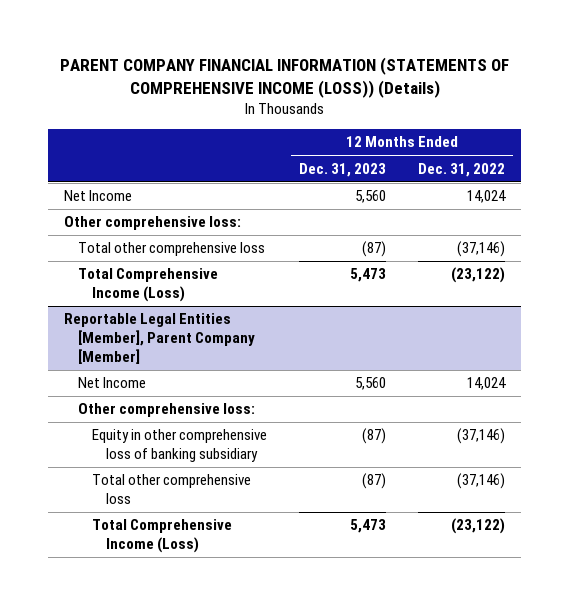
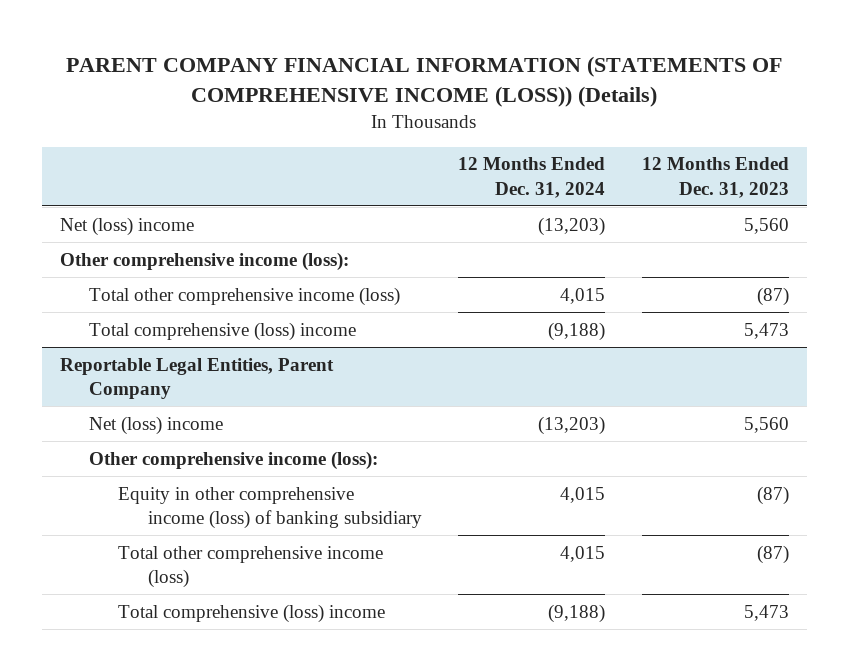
- | 12 Months Ended Dec. 31, 2023 | 12 Months Ended Dec. 31, 2022
+ | 12 Months Ended Dec. 31, 2024 | 12 Months Ended Dec. 31, 2023
- Net Income | 5,560 | 14,024
- Other comprehensive loss:
- Total other comprehensive loss | (87) | (37,146)
- Total Comprehensive Income (Loss) | 5,473 | (23,122)
- Reportable Legal Entities [Member], Parent Company [Member]
- Net Income | 5,560 | 14,024
- Other comprehensive loss:
- Equity in other comprehensive loss of banking subsidiary | (87) | (37,146)
- Total other comprehensive loss | (87) | (37,146)
- Total Comprehensive Income (Loss) | 5,473 | (23,122)
+ Net (loss) income | (13,203) | 5,560
+ Other comprehensive income (loss):
+ Total other comprehensive income (loss) | 4,015 | (87)
+ Total comprehensive (loss) income | (9,188) | 5,473
+ Reportable Legal Entities, Parent Company
+ Net (loss) income | (13,203) | 5,560
+ Other comprehensive income (loss):
+ Equity in other comprehensive income (loss) of banking subsidiary | 4,015 | (87)
+ Total other comprehensive income (loss) | 4,015 | (87)
+ Total comprehensive (loss) income | (9,188) | 5,473

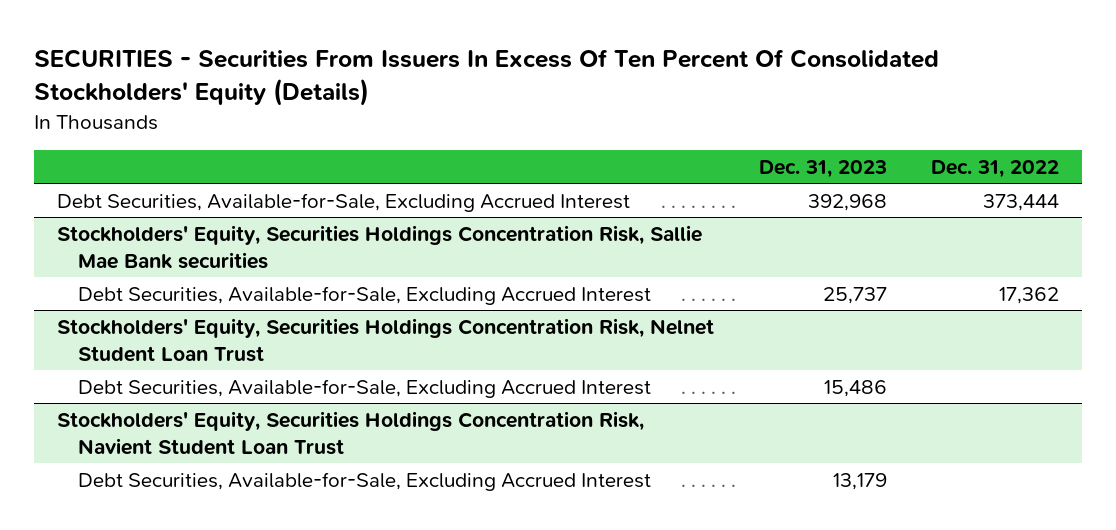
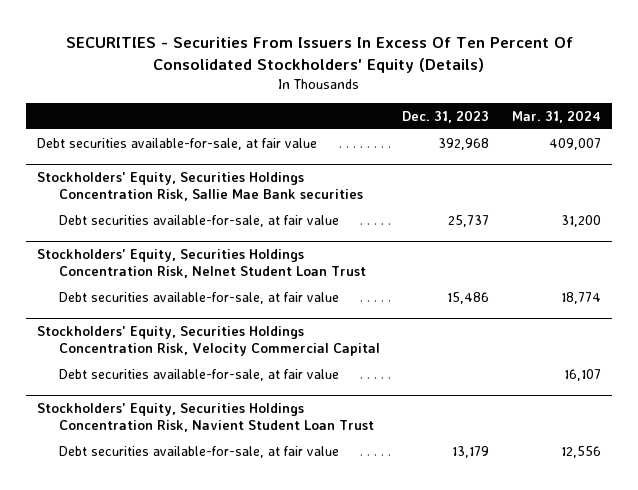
- | Dec. 31, 2023 | Dec. 31, 2022
+ | Dec. 31, 2023 | Mar. 31, 2024
- Debt Securities, Available-for-Sale, Excluding Accrued Interest | 392,968 | 373,444
+ Debt securities available-for-sale, at fair value | 392,968 | 409,007
@ Stockholders' Equity, Securities Holdings Concentration Risk, Sallie Mae Bank securities
- Debt Securities, Available-for-Sale, Excluding Accrued Interest | 25,737 | 17,362
+ Debt securities available-for-sale, at fair value | 25,737 | 31,200
@ Stockholders' Equity, Securities Holdings Concentration Risk, Nelnet Student Loan Trust
- Debt Securities, Available-for-Sale, Excluding Accrued Interest | 15,486 |
+ Debt securities available-for-sale, at fair value | 15,486 | 18,774
+ Stockholders' Equity, Securities Holdings Concentration Risk, Velocity Commercial Capital
+ Debt securities available-for-sale, at fair value | | 16,107
@ Stockholders' Equity, Securities Holdings Concentration Risk, Navient Student Loan Trust
- Debt Securities, Available-for-Sale, Excluding Accrued Interest | 13,179 |
+ Debt securities available-for-sale, at fair value | 13,179 | 12,556

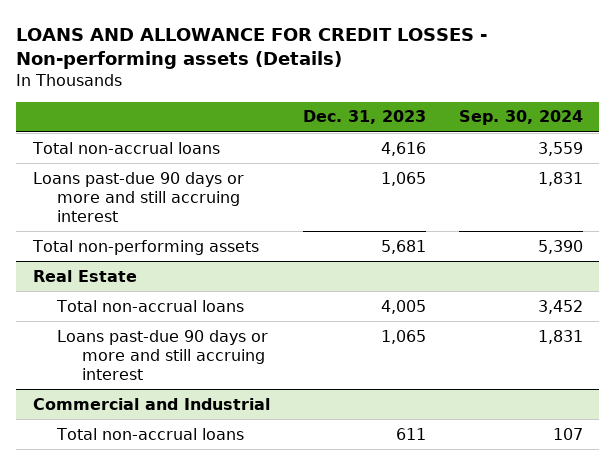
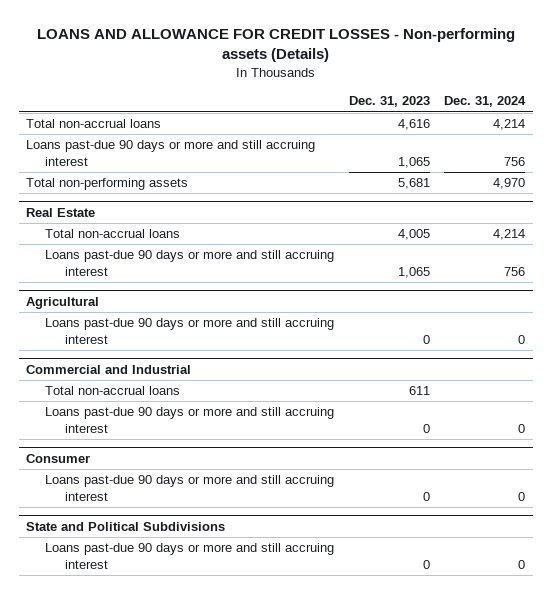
- | Dec. 31, 2023 | Sep. 30, 2024
+ | Dec. 31, 2023 | Dec. 31, 2024
+ Agricultural
+ Loans past-due 90 days or more and still accruing interest | 0 | 0
@ Commercial and Industrial
+ Loans past-due 90 days or more and still accruing interest | 0 | 0
+ Consumer
+ Loans past-due 90 days or more and still accruing interest | 0 | 0
+ State and Political Subdivisions
+ Loans past-due 90 days or more and still accruing interest | 0 | 0

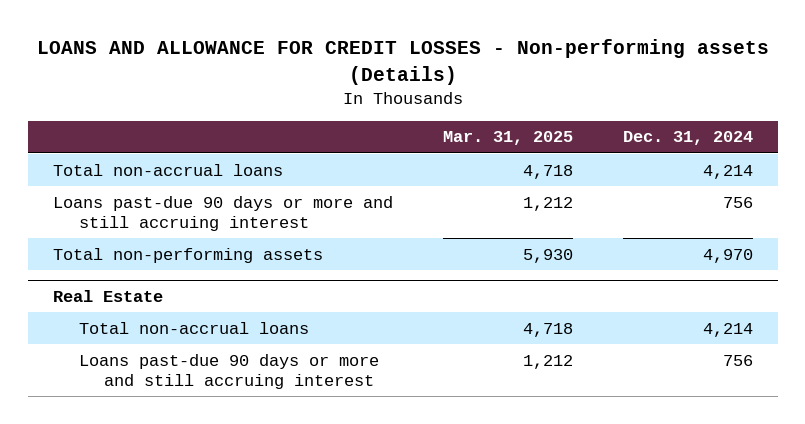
- | Dec. 31, 2023 | Dec. 31, 2024
+ | Mar. 31, 2025 | Dec. 31, 2024
- Agricultural
- Loans past-due 90 days or more and still accruing interest | 0 | 0
- Commercial and Industrial
- Total non-accrual loans | 611 |
- Loans past-due 90 days or more and still accruing interest | 0 | 0
- Consumer
- Loans past-due 90 days or more and still accruing interest | 0 | 0
- State and Political Subdivisions
- Loans past-due 90 days or more and still accruing interest | 0 | 0

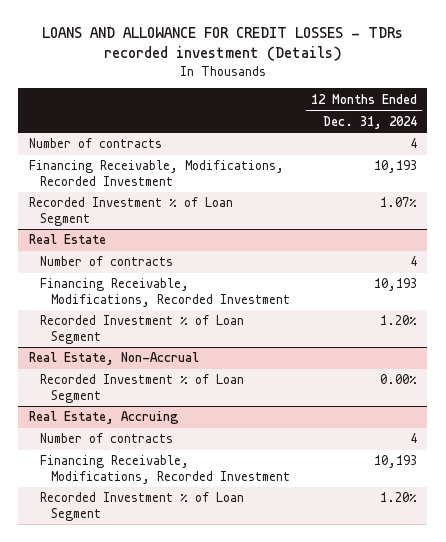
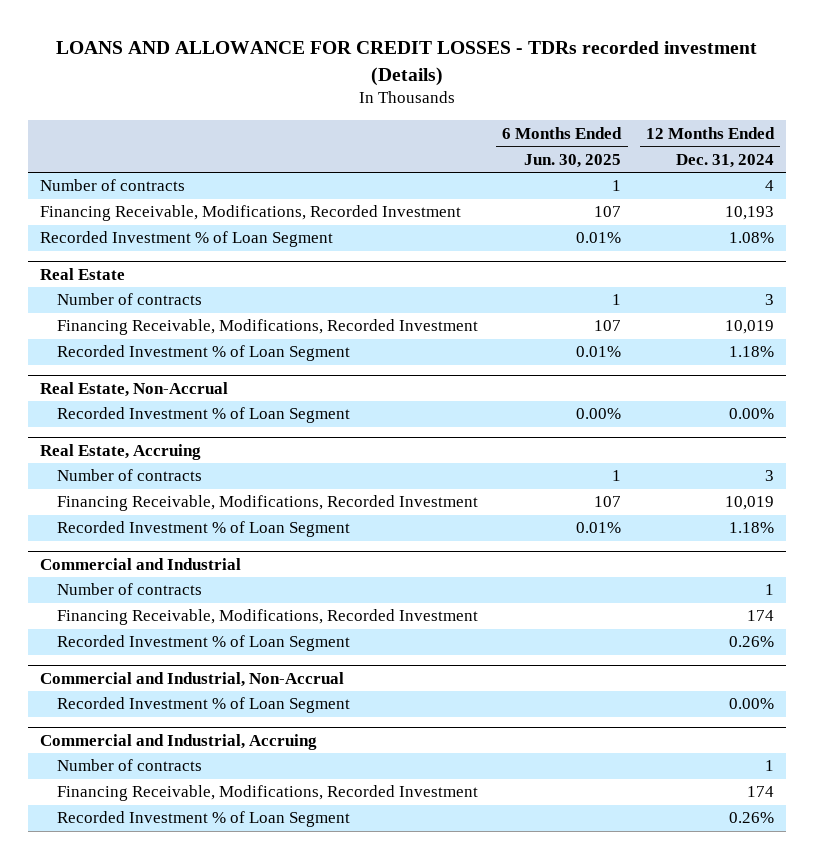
- | 12 Months Ended Dec. 31, 2024
+ | 6 Months Ended Jun. 30, 2025 | 12 Months Ended Dec. 31, 2024
- Recorded Investment % of Loan Segment | 1.07%
+ Recorded Investment % of Loan Segment | 0.01% | 1.08%
@ Real Estate
- Number of contracts | 4
- Financing Receivable, Modifications, Recorded Investment | 10,193
- Recorded Investment % of Loan Segment | 1.20%
+ Number of contracts | 1 | 3
+ Financing Receivable, Modifications, Recorded Investment | 107 | 10,019
+ Recorded Investment % of Loan Segment | 0.01% | 1.18%
@ Real Estate, Accruing
- Number of contracts | 4
- Financing Receivable, Modifications, Recorded Investment | 10,193
- Recorded Investment % of Loan Segment | 1.20%
+ Number of contracts | 1 | 3
+ Financing Receivable, Modifications, Recorded Investment | 107 | 10,019
+ Recorded Investment % of Loan Segment | 0.01% | 1.18%
+ Commercial and Industrial
+ Number of contracts | | 1
+ Financing Receivable, Modifications, Recorded Investment | | 174
+ Recorded Investment % of Loan Segment | | 0.26%
+ Commercial and Industrial, Non-Accrual
+ Recorded Investment % of Loan Segment | | 0.00%
+ Commercial and Industrial, Accruing
+ Number of contracts | | 1
+ Financing Receivable, Modifications, Recorded Investment | | 174
+ Recorded Investment % of Loan Segment | | 0.26%

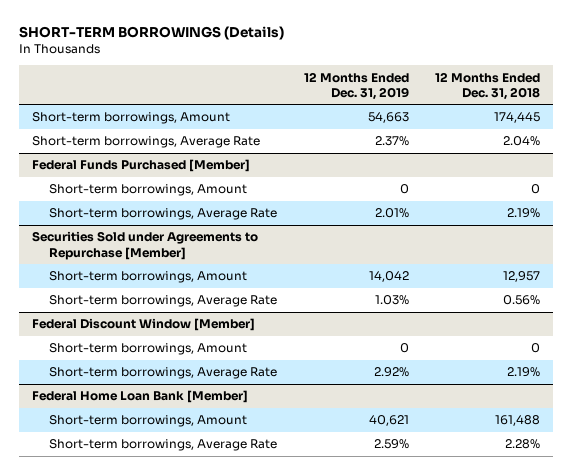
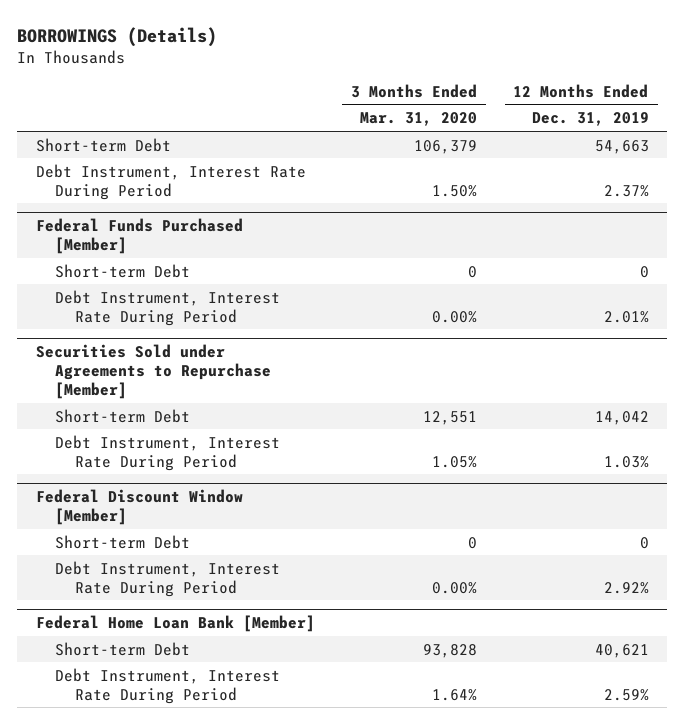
- SHORT-TERM BORROWINGS (Details)
+ BORROWINGS (Details)
- | 12 Months Ended Dec. 31, 2019 | 12 Months Ended Dec. 31, 2018
+ | 3 Months Ended Mar. 31, 2020 | 12 Months Ended Dec. 31, 2019
- Short-term borrowings, Amount | 54,663 | 174,445
- Short-term borrowings, Average Rate | 2.37% | 2.04%
+ Short-term Debt | 106,379 | 54,663
+ Debt Instrument, Interest Rate During Period | 1.50% | 2.37%
@ Federal Funds Purchased [Member]
- Short-term borrowings, Amount | 0 | 0
- Short-term borrowings, Average Rate | 2.01% | 2.19%
+ Short-term Debt | 0 | 0
+ Debt Instrument, Interest Rate During Period | 0.00% | 2.01%
@ Securities Sold under Agreements to Repurchase [Member]
- Short-term borrowings, Amount | 14,042 | 12,957
- Short-term borrowings, Average Rate | 1.03% | 0.56%
+ Short-term Debt | 12,551 | 14,042
+ Debt Instrument, Interest Rate During Period | 1.05% | 1.03%
@ Federal Discount Window [Member]
- Short-term borrowings, Amount | 0 | 0
- Short-term borrowings, Average Rate | 2.92% | 2.19%
+ Short-term Debt | 0 | 0
+ Debt Instrument, Interest Rate During Period | 0.00% | 2.92%
@ Federal Home Loan Bank [Member]
- Short-term borrowings, Amount | 40,621 | 161,488
- Short-term borrowings, Average Rate | 2.59% | 2.28%
+ Short-term Debt | 93,828 | 40,621
+ Debt Instrument, Interest Rate During Period | 1.64% | 2.59%

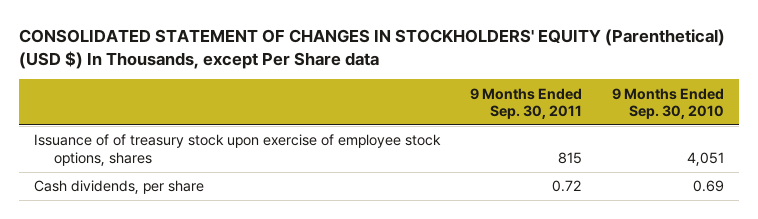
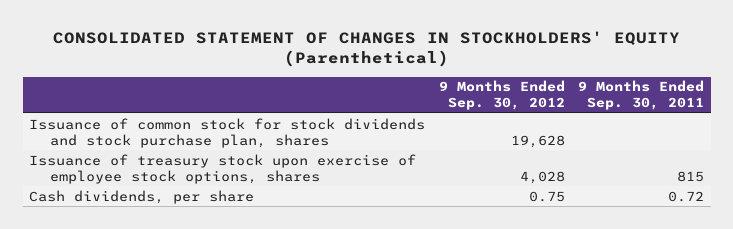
- CONSOLIDATED STATEMENT OF CHANGES IN STOCKHOLDERS' EQUITY (Parenthetical) (USD $) In Thousands, except Per Share data
+ CONSOLIDATED STATEMENT OF CHANGES IN STOCKHOLDERS' EQUITY (Parenthetical)
- | 9 Months Ended Sep. 30, 2011 | 9 Months Ended Sep. 30, 2010
+ | 9 Months Ended Sep. 30, 2012 | 9 Months Ended Sep. 30, 2011
- Issuance of of treasury stock upon exercise of employee stock options, shares | 815 | 4,051
+ Issuance of common stock for stock dividends and stock purchase plan, shares | 19,628 |
+ Issuance of treasury stock upon exercise of employee stock options, shares | 4,028 | 815

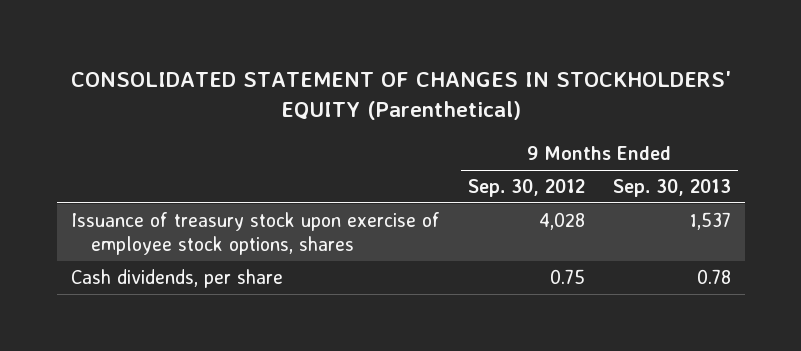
- | 9 Months Ended Sep. 30, 2012 | 9 Months Ended Sep. 30, 2011
+ | 9 Months Ended Sep. 30, 2012 | 9 Months Ended Sep. 30, 2013
- Issuance of common stock for stock dividends and stock purchase plan, shares | 19,628 |

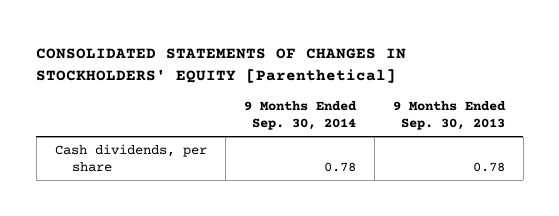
- CONSOLIDATED STATEMENT OF CHANGES IN STOCKHOLDERS' EQUITY (Parenthetical)
+ CONSOLIDATED STATEMENTS OF CHANGES IN STOCKHOLDERS' EQUITY [Parenthetical]
- | 9 Months Ended Sep. 30, 2012 | 9 Months Ended Sep. 30, 2013
+ | 9 Months Ended Sep. 30, 2014 | 9 Months Ended Sep. 30, 2013
- Issuance of treasury stock upon exercise of employee stock options, shares | 4,028 | 1,537

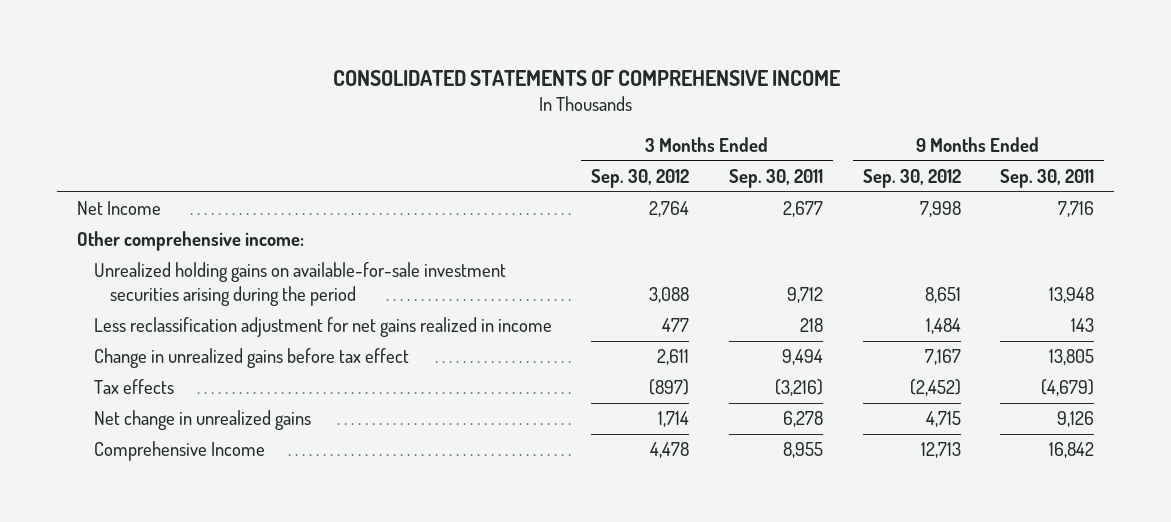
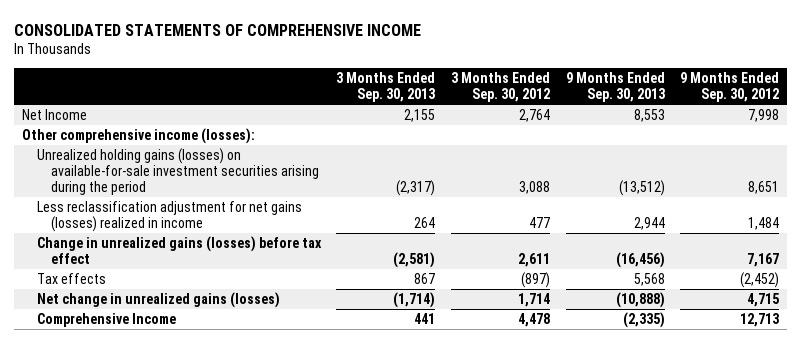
- | 3 Months Ended Sep. 30, 2012 | 3 Months Ended Sep. 30, 2011 | 9 Months Ended Sep. 30, 2012 | 9 Months Ended Sep. 30, 2011
+ | 3 Months Ended Sep. 30, 2013 | 3 Months Ended Sep. 30, 2012 | 9 Months Ended Sep. 30, 2013 | 9 Months Ended Sep. 30, 2012
- Other comprehensive income:
- Unrealized holding gains on available-for-sale investment securities arising during the period | 3,088 | 9,712 | 8,651 | 13,948
- Less reclassification adjustment for net gains realized in income | 477 | 218 | 1,484 | 143
- Change in unrealized gains before tax effect | 2,611 | 9,494 | 7,167 | 13,805
+ Other comprehensive income (losses):
+ Unrealized holding gains (losses) on available-for-sale investment securities arising during the period | (2,317) | 3,088 | (13,512) | 8,651
+ Less reclassification adjustment for net gains (losses) realized in income | 264 | 477 | 2,944 | 1,484
+ Change in unrealized gains (losses) before tax effect | (2,581) | 2,611 | (16,456) | 7,167
- Net change in unrealized gains | 1,714 | 6,278 | 4,715 | 9,126
+ Net change in unrealized gains (losses) | (1,714) | 1,714 | (10,888) | 4,715

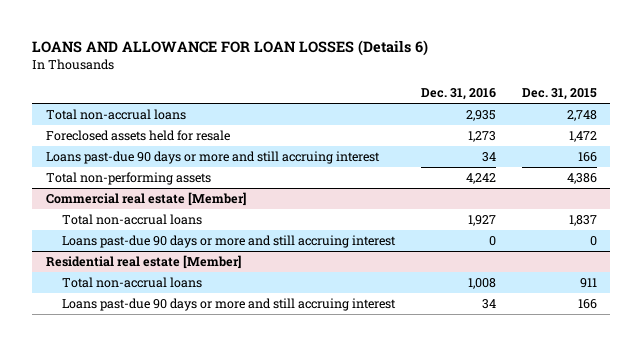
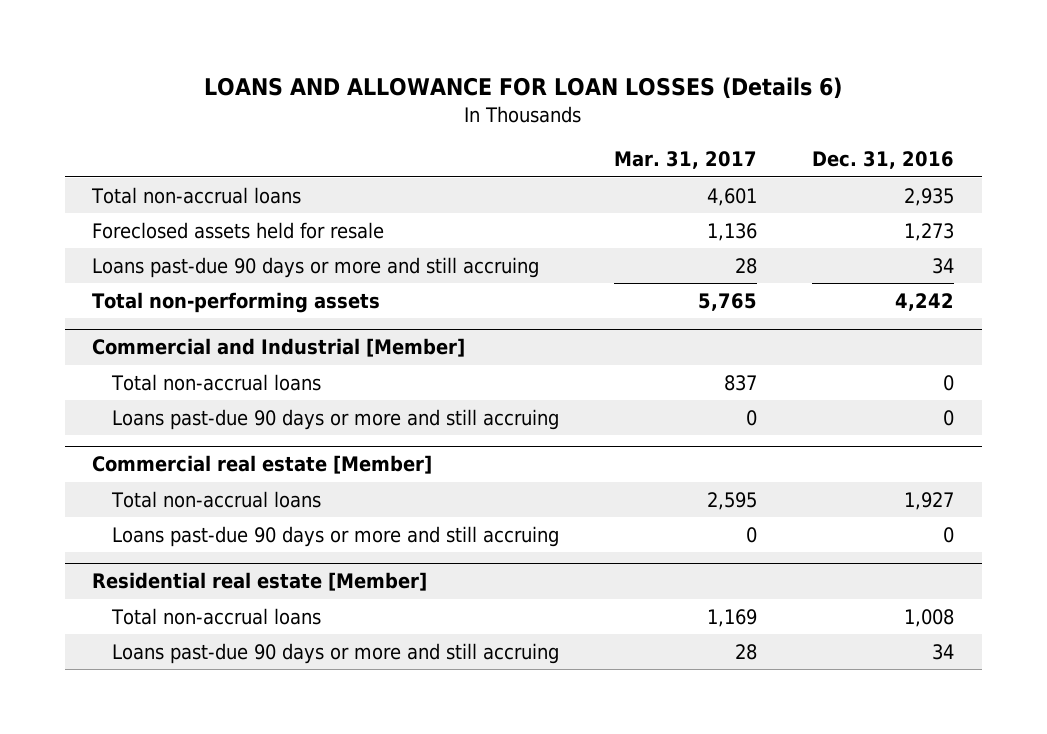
- | Dec. 31, 2016 | Dec. 31, 2015
+ | Mar. 31, 2017 | Dec. 31, 2016
- Loans past-due 90 days or more and still accruing interest | 34 | 166
+ Loans past-due 90 days or more and still accruing | 28 | 34
+ Commercial and Industrial [Member]
+ Total non-accrual loans | 837 | 0
+ Loans past-due 90 days or more and still accruing | 0 | 0
@ Commercial real estate [Member]
- Loans past-due 90 days or more and still accruing interest | 0 | 0
+ Loans past-due 90 days or more and still accruing | 0 | 0
@ Residential real estate [Member]
- Loans past-due 90 days or more and still accruing interest | 34 | 166
+ Loans past-due 90 days or more and still accruing | 28 | 34

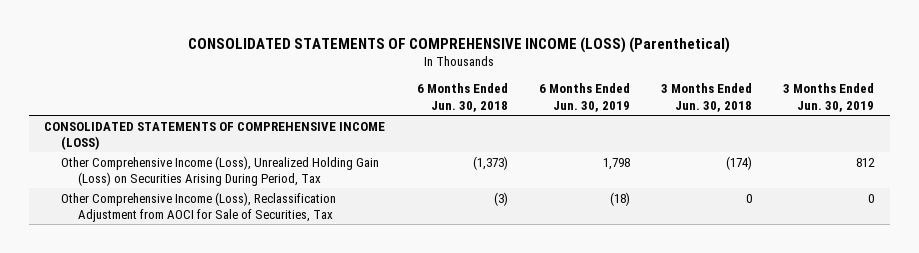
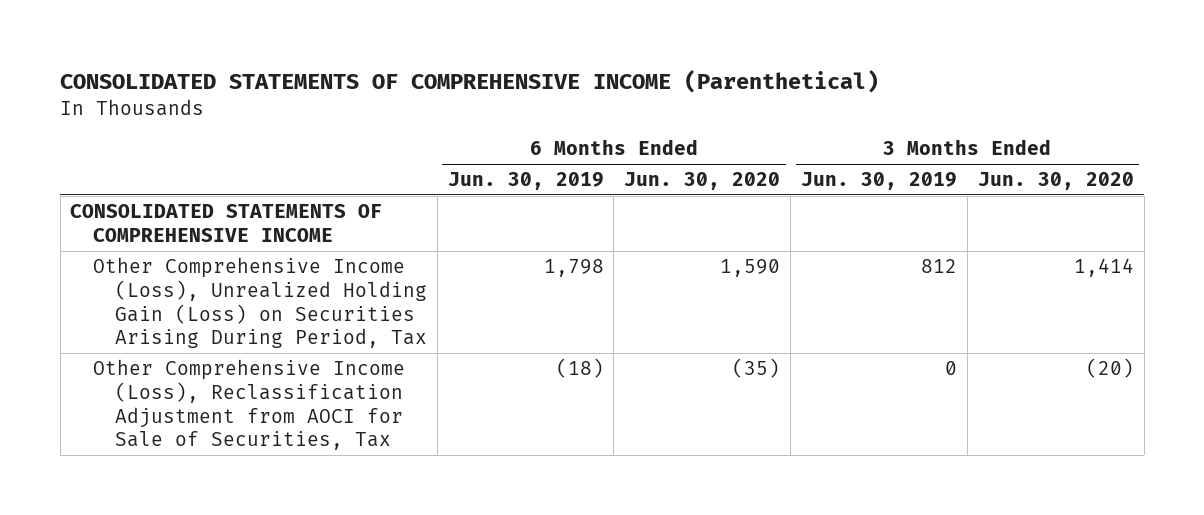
- CONSOLIDATED STATEMENTS OF COMPREHENSIVE INCOME (LOSS) (Parenthetical)
+ CONSOLIDATED STATEMENTS OF COMPREHENSIVE INCOME (Parenthetical)
- | 6 Months Ended Jun. 30, 2018 | 6 Months Ended Jun. 30, 2019 | 3 Months Ended Jun. 30, 2018 | 3 Months Ended Jun. 30, 2019
+ | 6 Months Ended Jun. 30, 2019 | 6 Months Ended Jun. 30, 2020 | 3 Months Ended Jun. 30, 2019 | 3 Months Ended Jun. 30, 2020
- CONSOLIDATED STATEMENTS OF COMPREHENSIVE INCOME (LOSS)
+ CONSOLIDATED STATEMENTS OF COMPREHENSIVE INCOME

